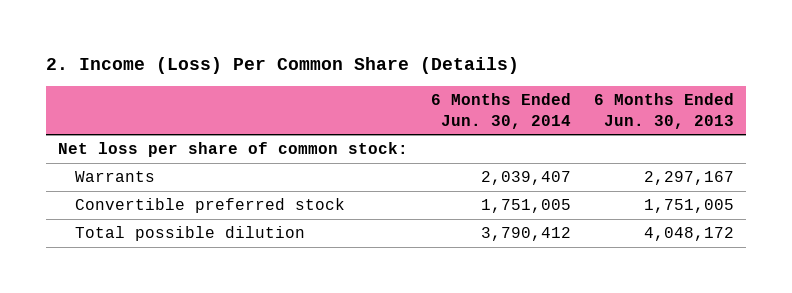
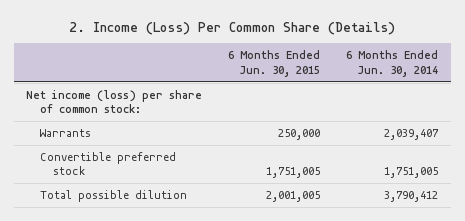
- | 6 Months Ended Jun. 30, 2014 | 6 Months Ended Jun. 30, 2013
+ | 6 Months Ended Jun. 30, 2015 | 6 Months Ended Jun. 30, 2014
- Net loss per share of common stock:
+ Net income (loss) per share of common stock:

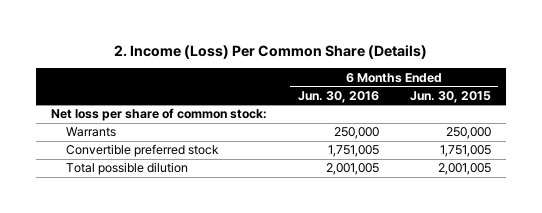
- | 6 Months Ended Jun. 30, 2015 | 6 Months Ended Jun. 30, 2014
+ | 6 Months Ended Jun. 30, 2016 | 6 Months Ended Jun. 30, 2015
- Net income (loss) per share of common stock:
+ Net loss per share of common stock:

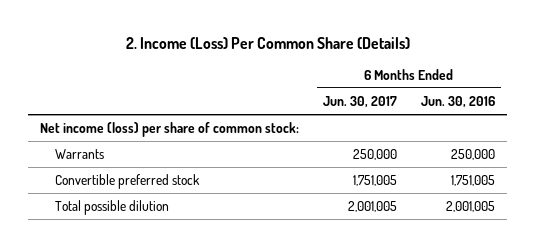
- | 6 Months Ended Jun. 30, 2016 | 6 Months Ended Jun. 30, 2015
+ | 6 Months Ended Jun. 30, 2017 | 6 Months Ended Jun. 30, 2016
- Net loss per share of common stock:
+ Net income (loss) per share of common stock:

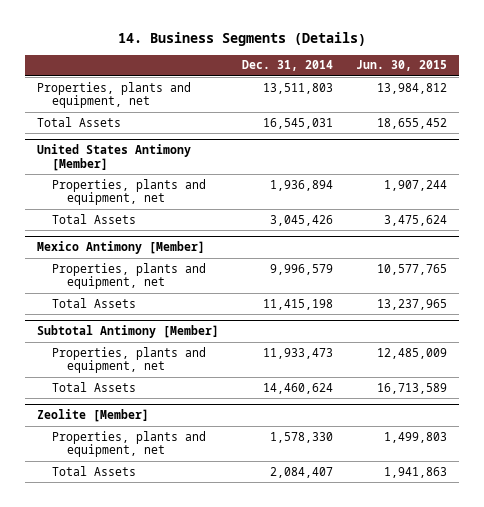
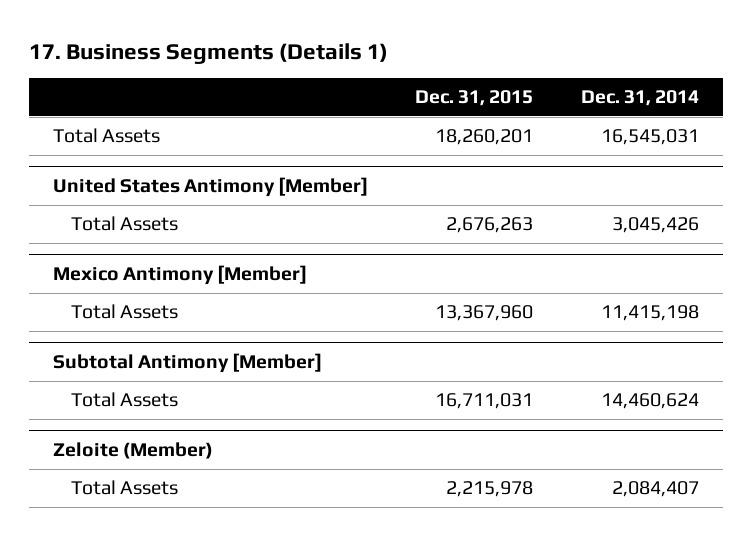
- 14. Business Segments (Details)
+ 17. Business Segments (Details 1)
- | Dec. 31, 2014 | Jun. 30, 2015
+ | Dec. 31, 2015 | Dec. 31, 2014
- Properties, plants and equipment, net | 13,511,803 | 13,984,812
@ United States Antimony [Member]
- Properties, plants and equipment, net | 1,936,894 | 1,907,244
@ Mexico Antimony [Member]
- Properties, plants and equipment, net | 9,996,579 | 10,577,765
@ Subtotal Antimony [Member]
- Properties, plants and equipment, net | 11,933,473 | 12,485,009
- Zeolite [Member]
- Properties, plants and equipment, net | 1,578,330 | 1,499,803
+ Zeloite (Member)

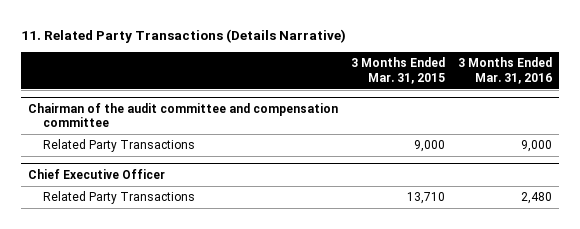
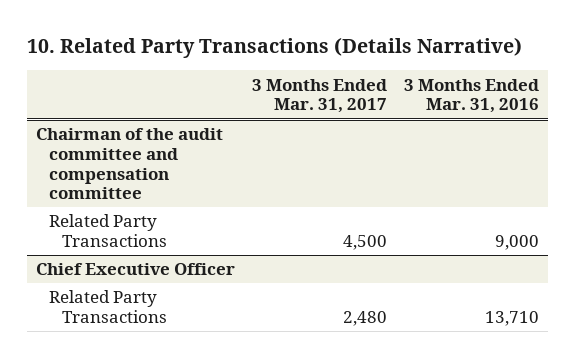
- 11. Related Party Transactions (Details Narrative)
+ 10. Related Party Transactions (Details Narrative)
- | 3 Months Ended Mar. 31, 2015 | 3 Months Ended Mar. 31, 2016
+ | 3 Months Ended Mar. 31, 2017 | 3 Months Ended Mar. 31, 2016
@ Chief Executive Officer
- Related Party Transactions | 13,710 | 2,480
+ Related Party Transactions | 2,480 | 13,710

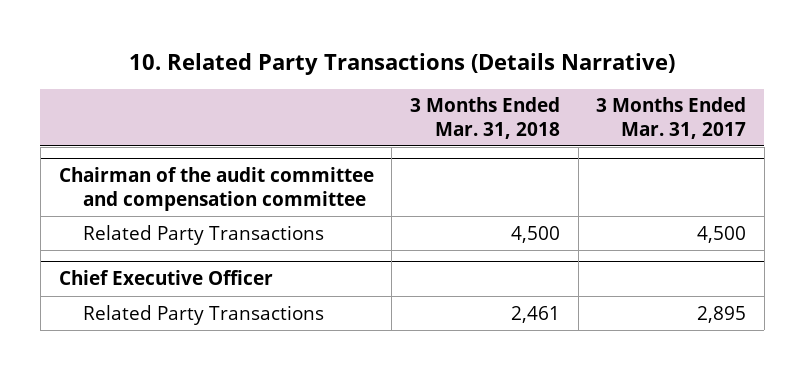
- | 3 Months Ended Mar. 31, 2017 | 3 Months Ended Mar. 31, 2016
+ | 3 Months Ended Mar. 31, 2018 | 3 Months Ended Mar. 31, 2017
@ Chief Executive Officer
- Related Party Transactions | 2,480 | 13,710
+ Related Party Transactions | 2,461 | 2,895

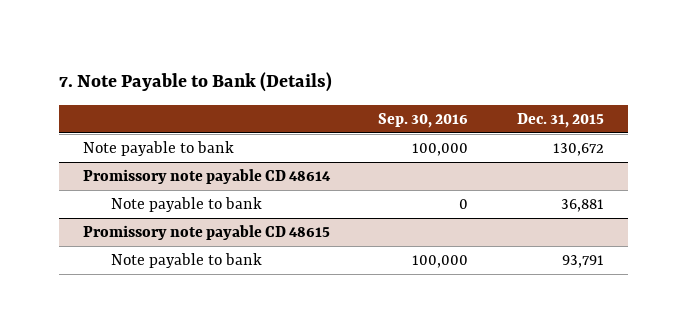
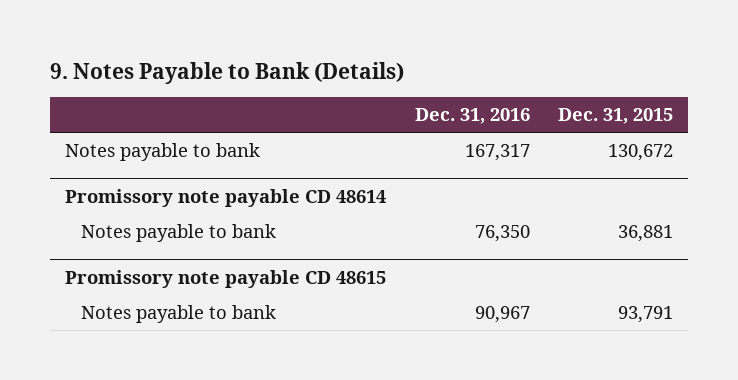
- 7. Note Payable to Bank (Details)
+ 9. Notes Payable to Bank (Details)
- | Sep. 30, 2016 | Dec. 31, 2015
+ | Dec. 31, 2016 | Dec. 31, 2015
- Note payable to bank | 100,000 | 130,672
+ Notes payable to bank | 167,317 | 130,672
@ Promissory note payable CD 48614
- Note payable to bank | 0 | 36,881
+ Notes payable to bank | 76,350 | 36,881
@ Promissory note payable CD 48615
- Note payable to bank | 100,000 | 93,791
+ Notes payable to bank | 90,967 | 93,791

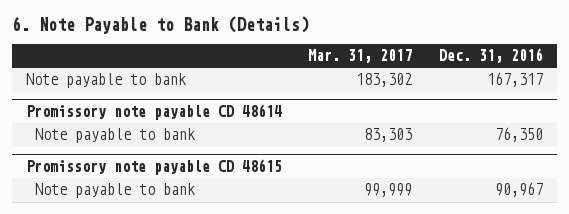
- 9. Notes Payable to Bank (Details)
+ 6. Note Payable to Bank (Details)
- | Dec. 31, 2016 | Dec. 31, 2015
+ | Mar. 31, 2017 | Dec. 31, 2016
- Notes payable to bank | 167,317 | 130,672
+ Note payable to bank | 183,302 | 167,317
@ Promissory note payable CD 48614
- Notes payable to bank | 76,350 | 36,881
+ Note payable to bank | 83,303 | 76,350
@ Promissory note payable CD 48615
- Notes payable to bank | 90,967 | 93,791
+ Note payable to bank | 99,999 | 90,967

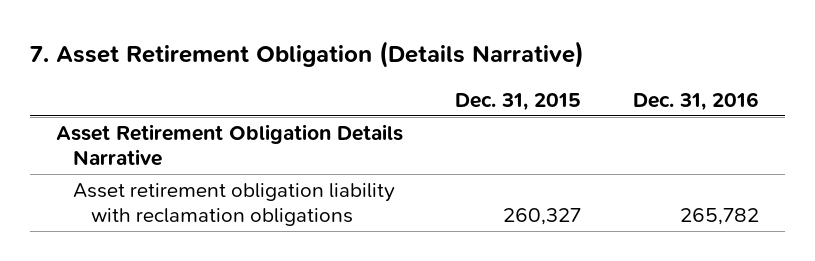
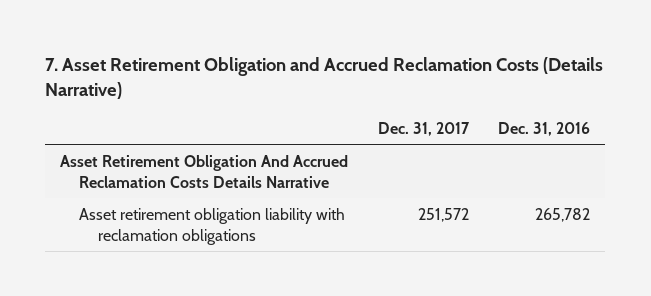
- 7. Asset Retirement Obligation (Details Narrative)
+ 7. Asset Retirement Obligation and Accrued Reclamation Costs (Details Narrative)
- | Dec. 31, 2015 | Dec. 31, 2016
+ | Dec. 31, 2017 | Dec. 31, 2016
- Asset Retirement Obligation Details Narrative
+ Asset Retirement Obligation And Accrued Reclamation Costs Details Narrative

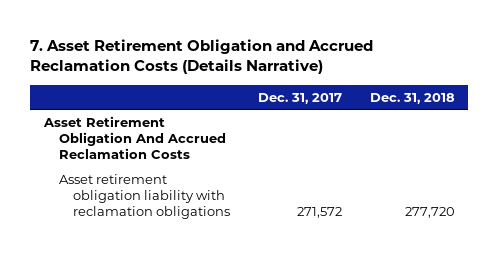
- | Dec. 31, 2017 | Dec. 31, 2016
+ | Dec. 31, 2017 | Dec. 31, 2018
- Asset Retirement Obligation And Accrued Reclamation Costs Details Narrative
- Asset retirement obligation liability with reclamation obligations | 251,572 | 265,782
+ Asset Retirement Obligation And Accrued Reclamation Costs
+ Asset retirement obligation liability with reclamation obligations | 271,572 | 277,720

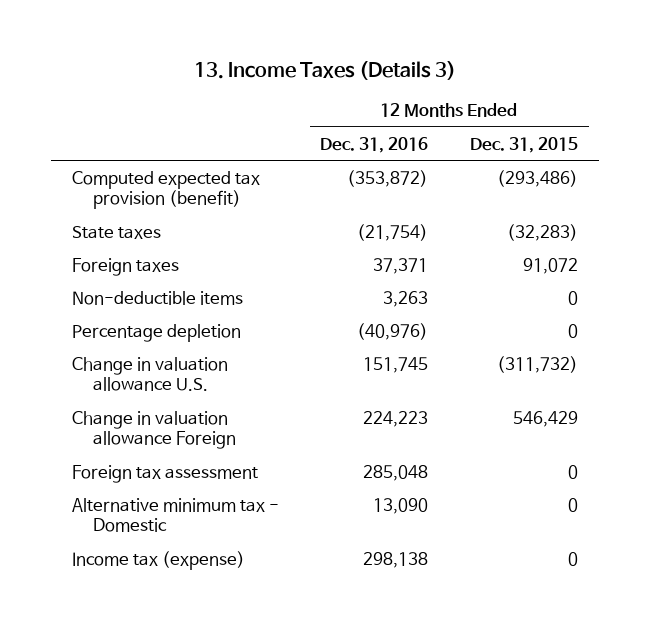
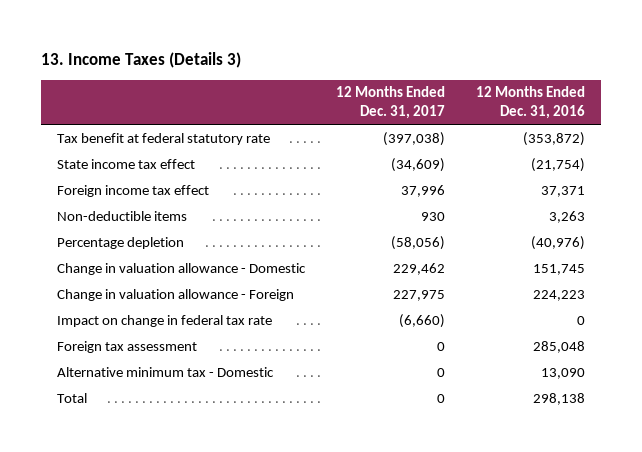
- | 12 Months Ended Dec. 31, 2016 | 12 Months Ended Dec. 31, 2015
+ | 12 Months Ended Dec. 31, 2017 | 12 Months Ended Dec. 31, 2016
- Computed expected tax provision (benefit) | (353,872) | (293,486)
- State taxes | (21,754) | (32,283)
- Foreign taxes | 37,371 | 91,072
+ Tax benefit at federal statutory rate | (397,038) | (353,872)
+ State income tax effect | (34,609) | (21,754)
+ Foreign income tax effect | 37,996 | 37,371
- Change in valuation allowance U.S. | 151,745 | (311,732)
- Change in valuation allowance Foreign | 224,223 | 546,429
+ Change in valuation allowance - Domestic | 229,462 | 151,745
+ Change in valuation allowance - Foreign | 227,975 | 224,223
+ Impact on change in federal tax rate | (6,660) | 0
- Income tax (expense) | 298,138 | 0
+ Total | 0 | 298,138

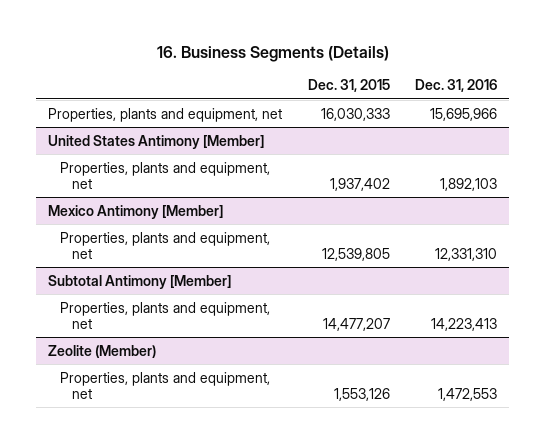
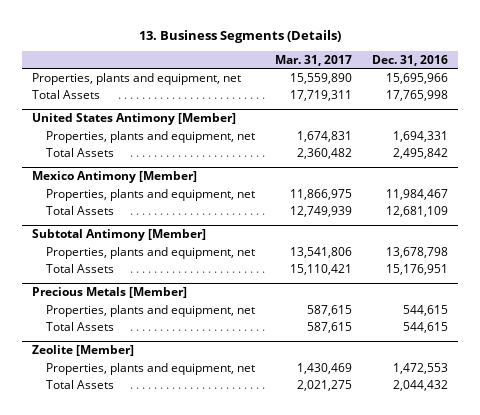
- 16. Business Segments (Details)
+ 13. Business Segments (Details)
- | Dec. 31, 2015 | Dec. 31, 2016
+ | Mar. 31, 2017 | Dec. 31, 2016
+ Total Assets | 17,719,311 | 17,765,998
@ United States Antimony [Member]
- Properties, plants and equipment, net | 1,937,402 | 1,892,103
+ Properties, plants and equipment, net | 1,674,831 | 1,694,331
+ Total Assets | 2,360,482 | 2,495,842
@ Mexico Antimony [Member]
- Properties, plants and equipment, net | 12,539,805 | 12,331,310
+ Properties, plants and equipment, net | 11,866,975 | 11,984,467
+ Total Assets | 12,749,939 | 12,681,109
@ Subtotal Antimony [Member]
- Properties, plants and equipment, net | 14,477,207 | 14,223,413
- Zeolite (Member)
@ Subtotal Antimony [Member]
+ Properties, plants and equipment, net | 13,541,806 | 13,678,798
+ Total Assets | 15,110,421 | 15,176,951
+ Precious Metals [Member]
+ Properties, plants and equipment, net | 587,615 | 544,615
+ Total Assets | 587,615 | 544,615
+ Zeolite [Member]
+ Total Assets | 2,021,275 | 2,044,432

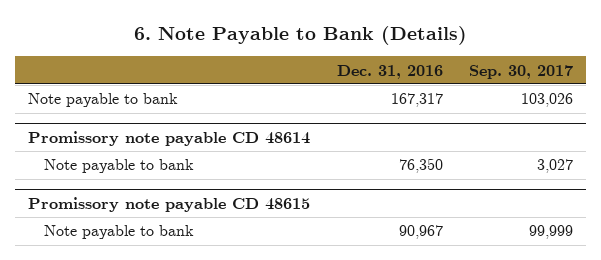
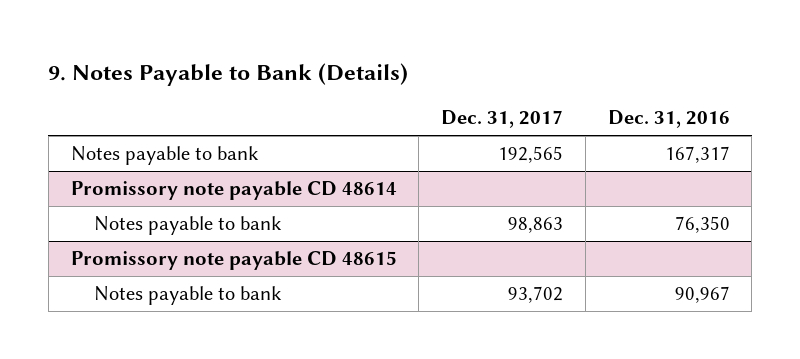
- 6. Note Payable to Bank (Details)
+ 9. Notes Payable to Bank (Details)
- | Dec. 31, 2016 | Sep. 30, 2017
+ | Dec. 31, 2017 | Dec. 31, 2016
- Note payable to bank | 167,317 | 103,026
+ Notes payable to bank | 192,565 | 167,317
@ Promissory note payable CD 48614
- Note payable to bank | 76,350 | 3,027
+ Notes payable to bank | 98,863 | 76,350
@ Promissory note payable CD 48615
- Note payable to bank | 90,967 | 99,999
+ Notes payable to bank | 93,702 | 90,967

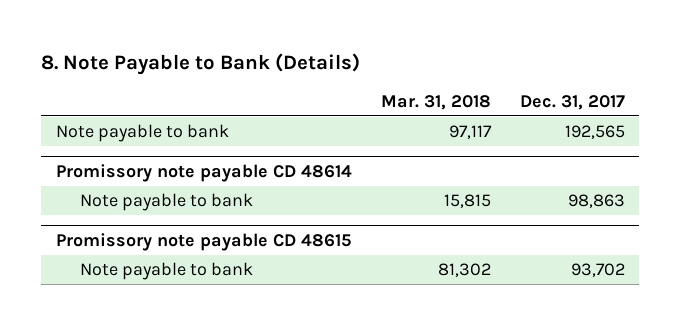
- 9. Notes Payable to Bank (Details)
+ 8. Note Payable to Bank (Details)
- | Dec. 31, 2017 | Dec. 31, 2016
+ | Mar. 31, 2018 | Dec. 31, 2017
- Notes payable to bank | 192,565 | 167,317
+ Note payable to bank | 97,117 | 192,565
@ Promissory note payable CD 48614
- Notes payable to bank | 98,863 | 76,350
+ Note payable to bank | 15,815 | 98,863
@ Promissory note payable CD 48615
- Notes payable to bank | 93,702 | 90,967
+ Note payable to bank | 81,302 | 93,702

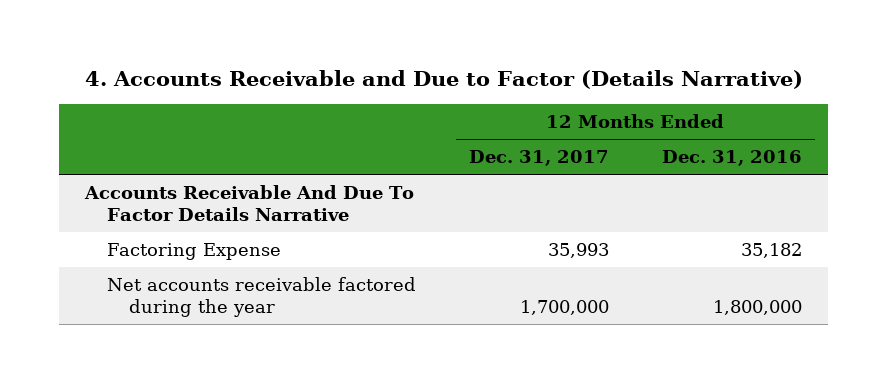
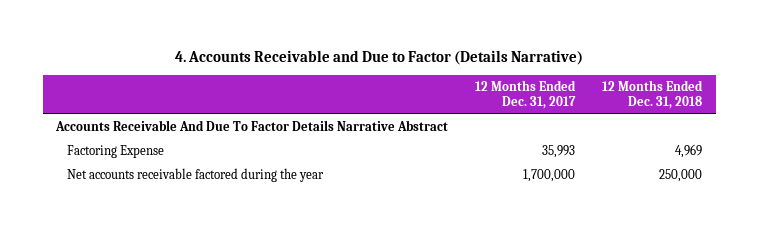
- | 12 Months Ended Dec. 31, 2017 | 12 Months Ended Dec. 31, 2016
+ | 12 Months Ended Dec. 31, 2017 | 12 Months Ended Dec. 31, 2018
- Accounts Receivable And Due To Factor Details Narrative
+ Accounts Receivable And Due To Factor Details Narrative Abstract

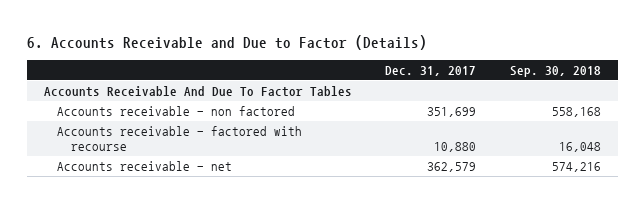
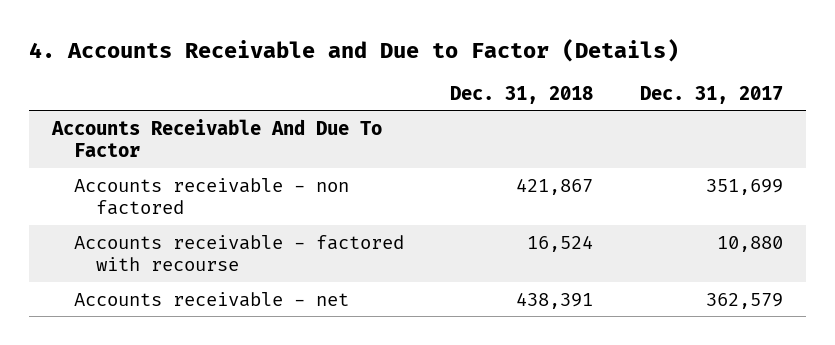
- 6. Accounts Receivable and Due to Factor (Details)
+ 4. Accounts Receivable and Due to Factor (Details)
- | Dec. 31, 2017 | Sep. 30, 2018
+ | Dec. 31, 2018 | Dec. 31, 2017
- Accounts Receivable And Due To Factor Tables
+ Accounts Receivable And Due To Factor

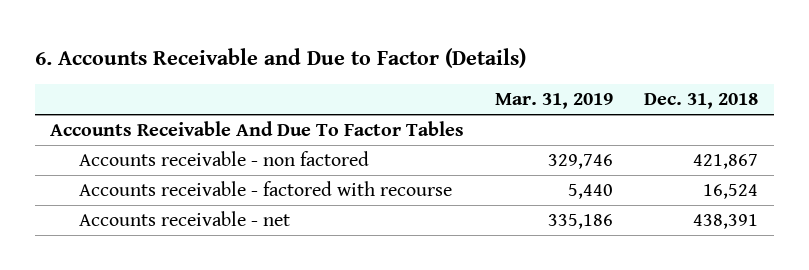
- 4. Accounts Receivable and Due to Factor (Details)
+ 6. Accounts Receivable and Due to Factor (Details)
- | Dec. 31, 2018 | Dec. 31, 2017
+ | Mar. 31, 2019 | Dec. 31, 2018
- Accounts Receivable And Due To Factor
+ Accounts Receivable And Due To Factor Tables

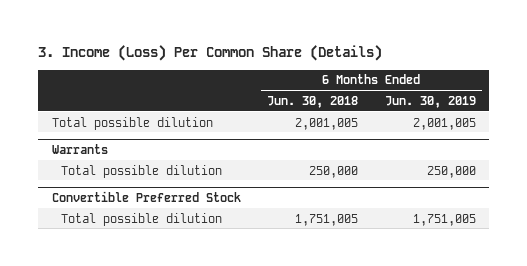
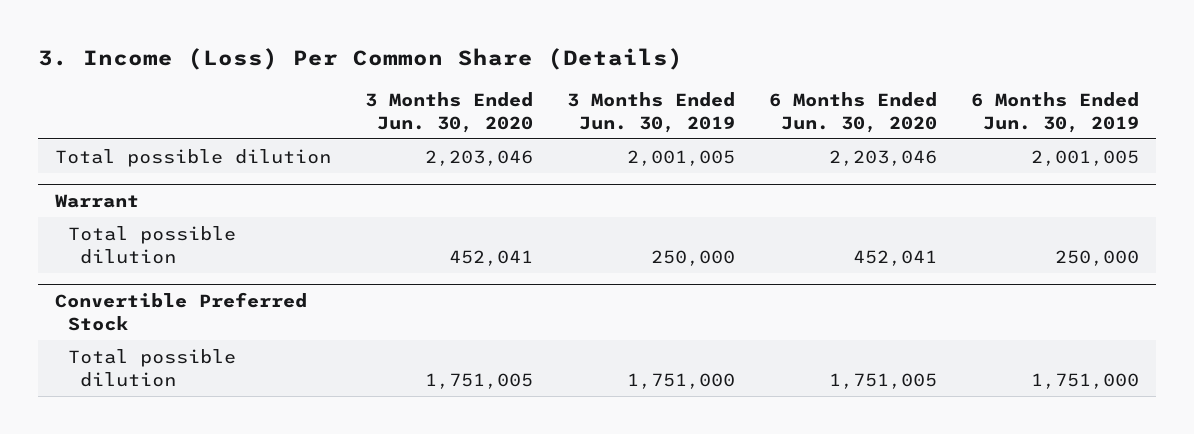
- | 6 Months Ended Jun. 30, 2018 | 6 Months Ended Jun. 30, 2019
+ | 3 Months Ended Jun. 30, 2020 | 3 Months Ended Jun. 30, 2019 | 6 Months Ended Jun. 30, 2020 | 6 Months Ended Jun. 30, 2019
- Warrants
+ Warrant
@ Convertible Preferred Stock
- Total possible dilution | 1,751,005 | 1,751,005
+ Total possible dilution | 1,751,005 | 1,751,000 | 1,751,005 | 1,751,000

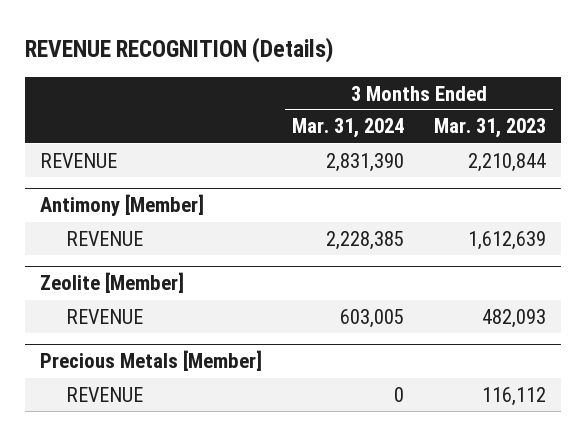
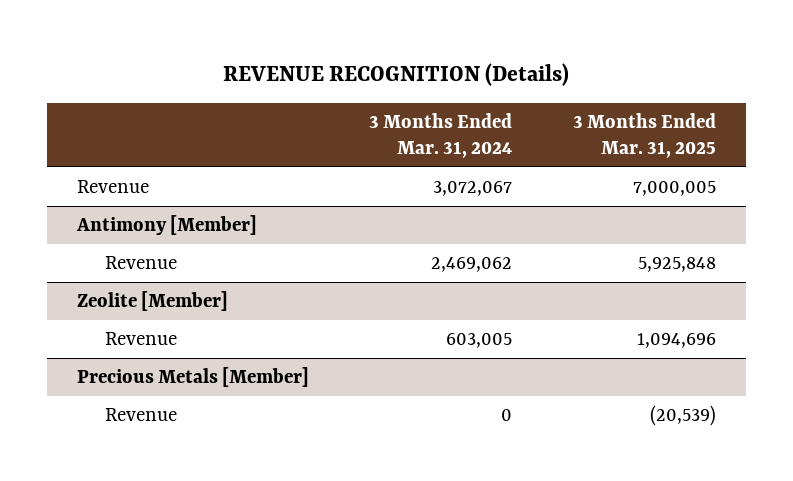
- | 3 Months Ended Mar. 31, 2024 | 3 Months Ended Mar. 31, 2023
+ | 3 Months Ended Mar. 31, 2024 | 3 Months Ended Mar. 31, 2025
- REVENUE | 2,831,390 | 2,210,844
+ Revenue | 3,072,067 | 7,000,005
@ Antimony [Member]
- REVENUE | 2,228,385 | 1,612,639
+ Revenue | 2,469,062 | 5,925,848
@ Zeolite [Member]
- REVENUE | 603,005 | 482,093
+ Revenue | 603,005 | 1,094,696
@ Precious Metals [Member]
- REVENUE | 0 | 116,112
+ Revenue | 0 | (20,539)

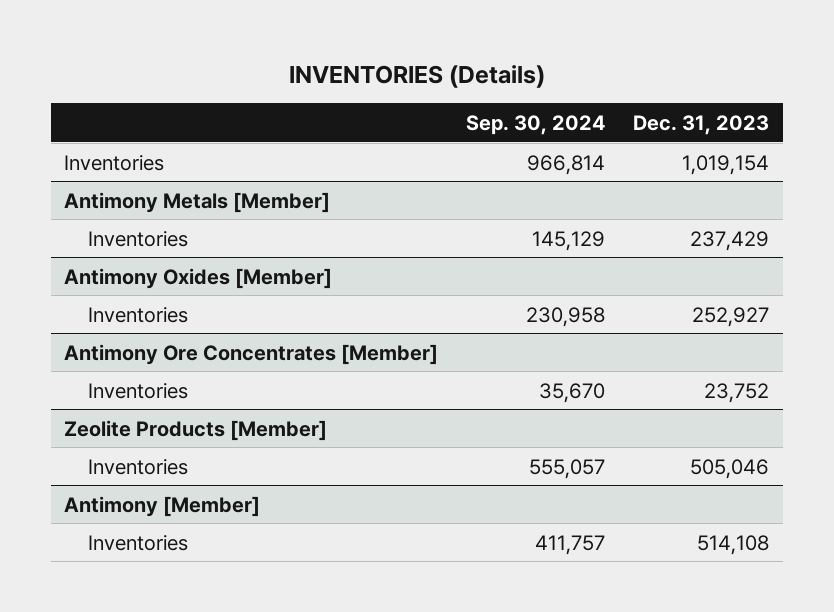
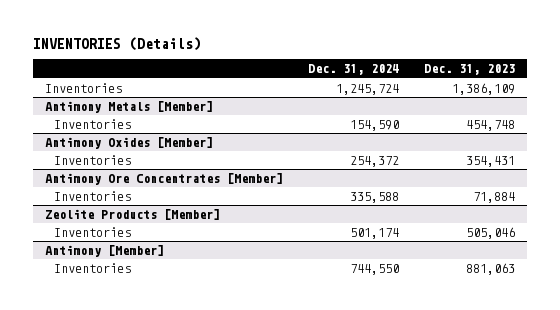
- | Sep. 30, 2024 | Dec. 31, 2023
+ | Dec. 31, 2024 | Dec. 31, 2023
- Inventories | 966,814 | 1,019,154
+ Inventories | 1,245,724 | 1,386,109
@ Antimony Metals [Member]
- Inventories | 145,129 | 237,429
+ Inventories | 154,590 | 454,748
@ Antimony Oxides [Member]
- Inventories | 230,958 | 252,927
+ Inventories | 254,372 | 354,431
@ Antimony Ore Concentrates [Member]
- Inventories | 35,670 | 23,752
+ Inventories | 335,588 | 71,884
@ Antimony [Member]
- Inventories | 411,757 | 514,108
+ Inventories | 744,550 | 881,063

